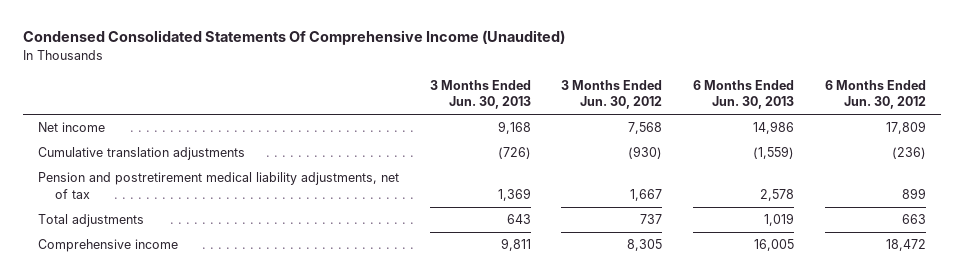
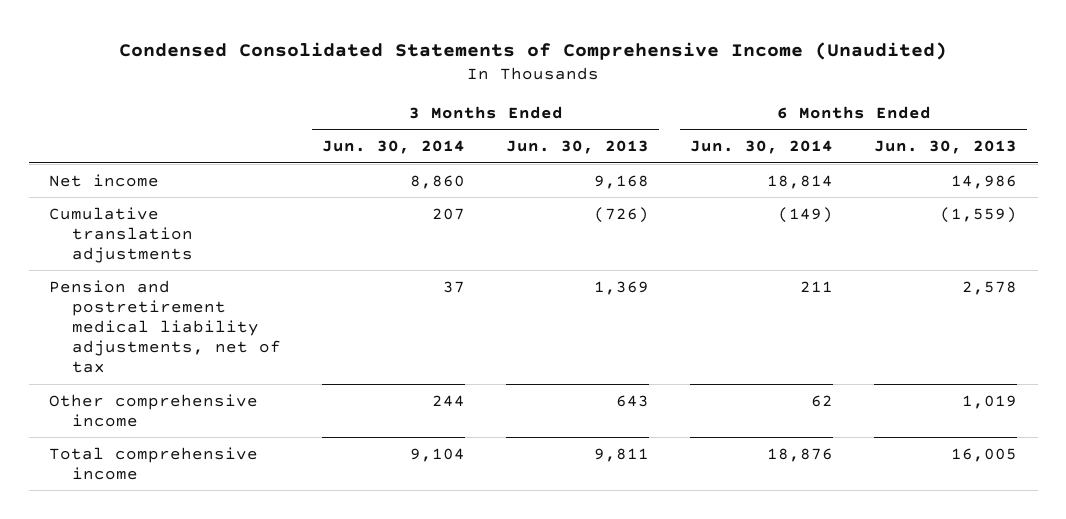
- Condensed Consolidated Statements Of Comprehensive Income (Unaudited)
+ Condensed Consolidated Statements of Comprehensive Income (Unaudited)
- | 3 Months Ended Jun. 30, 2013 | 3 Months Ended Jun. 30, 2012 | 6 Months Ended Jun. 30, 2013 | 6 Months Ended Jun. 30, 2012
+ | 3 Months Ended Jun. 30, 2014 | 3 Months Ended Jun. 30, 2013 | 6 Months Ended Jun. 30, 2014 | 6 Months Ended Jun. 30, 2013
- Total adjustments | 643 | 737 | 1,019 | 663
- Comprehensive income | 9,811 | 8,305 | 16,005 | 18,472
+ Other comprehensive income | 244 | 643 | 62 | 1,019
+ Total comprehensive income | 9,104 | 9,811 | 18,876 | 16,005

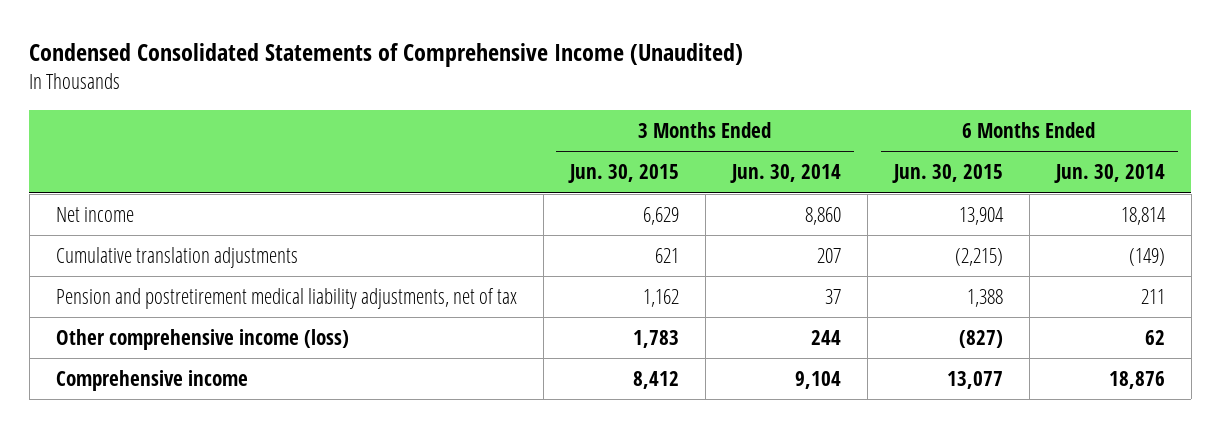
- | 3 Months Ended Jun. 30, 2014 | 3 Months Ended Jun. 30, 2013 | 6 Months Ended Jun. 30, 2014 | 6 Months Ended Jun. 30, 2013
+ | 3 Months Ended Jun. 30, 2015 | 3 Months Ended Jun. 30, 2014 | 6 Months Ended Jun. 30, 2015 | 6 Months Ended Jun. 30, 2014
- Other comprehensive income | 244 | 643 | 62 | 1,019
- Total comprehensive income | 9,104 | 9,811 | 18,876 | 16,005
+ Other comprehensive income (loss) | 1,783 | 244 | (827) | 62
+ Comprehensive income | 8,412 | 9,104 | 13,077 | 18,876

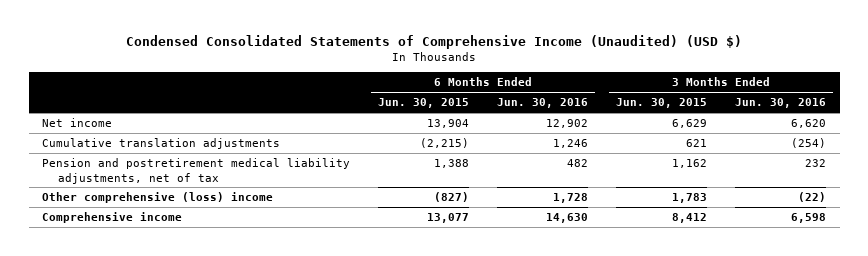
- Condensed Consolidated Statements of Comprehensive Income (Unaudited)
+ Condensed Consolidated Statements of Comprehensive Income (Unaudited) (USD $)
- | 3 Months Ended Jun. 30, 2015 | 3 Months Ended Jun. 30, 2014 | 6 Months Ended Jun. 30, 2015 | 6 Months Ended Jun. 30, 2014
+ | 6 Months Ended Jun. 30, 2015 | 6 Months Ended Jun. 30, 2016 | 3 Months Ended Jun. 30, 2015 | 3 Months Ended Jun. 30, 2016
- Other comprehensive income (loss) | 1,783 | 244 | (827) | 62
+ Other comprehensive (loss) income | (827) | 1,728 | 1,783 | (22)

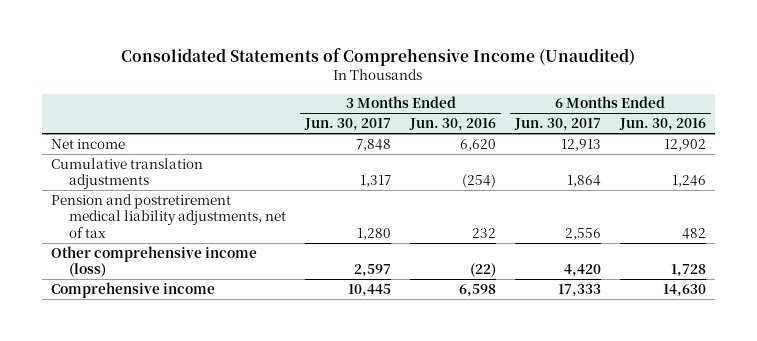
- Condensed Consolidated Statements of Comprehensive Income (Unaudited) (USD $)
+ Consolidated Statements of Comprehensive Income (Unaudited)
- | 6 Months Ended Jun. 30, 2015 | 6 Months Ended Jun. 30, 2016 | 3 Months Ended Jun. 30, 2015 | 3 Months Ended Jun. 30, 2016
+ | 3 Months Ended Jun. 30, 2017 | 3 Months Ended Jun. 30, 2016 | 6 Months Ended Jun. 30, 2017 | 6 Months Ended Jun. 30, 2016
- Other comprehensive (loss) income | (827) | 1,728 | 1,783 | (22)
+ Other comprehensive income (loss) | 2,597 | (22) | 4,420 | 1,728

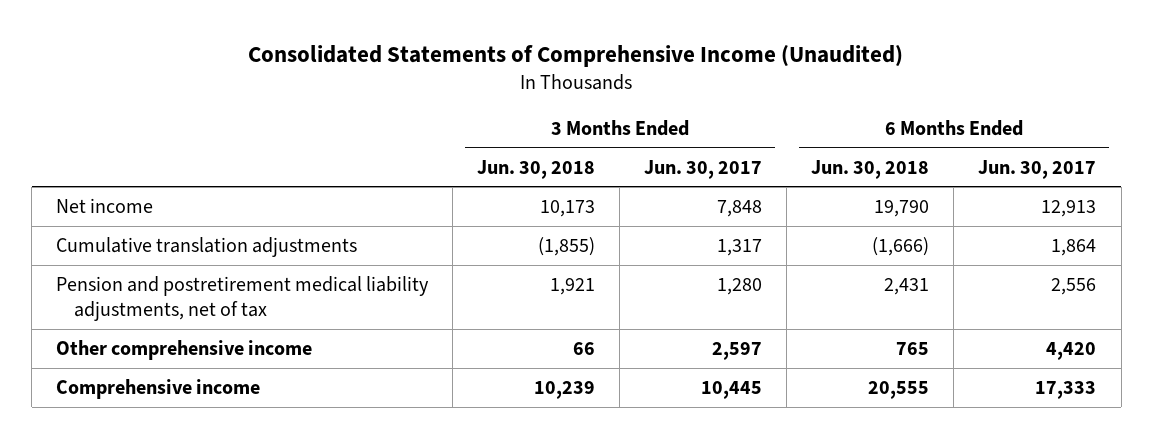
- | 3 Months Ended Jun. 30, 2017 | 3 Months Ended Jun. 30, 2016 | 6 Months Ended Jun. 30, 2017 | 6 Months Ended Jun. 30, 2016
+ | 3 Months Ended Jun. 30, 2018 | 3 Months Ended Jun. 30, 2017 | 6 Months Ended Jun. 30, 2018 | 6 Months Ended Jun. 30, 2017
- Other comprehensive income (loss) | 2,597 | (22) | 4,420 | 1,728
+ Other comprehensive income | 66 | 2,597 | 765 | 4,420

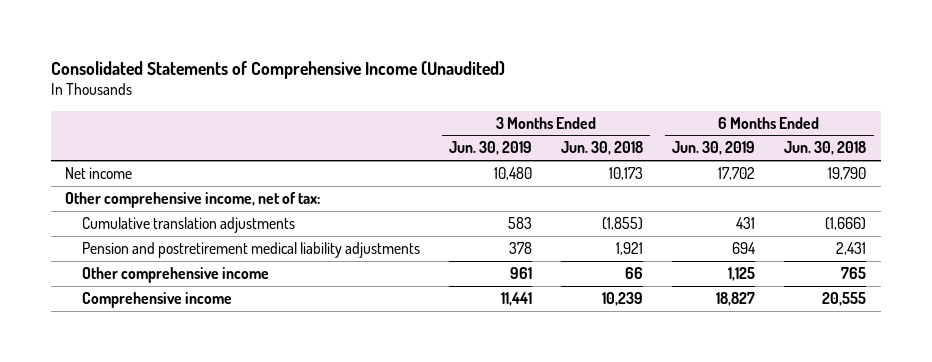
- | 3 Months Ended Jun. 30, 2018 | 3 Months Ended Jun. 30, 2017 | 6 Months Ended Jun. 30, 2018 | 6 Months Ended Jun. 30, 2017
+ | 3 Months Ended Jun. 30, 2019 | 3 Months Ended Jun. 30, 2018 | 6 Months Ended Jun. 30, 2019 | 6 Months Ended Jun. 30, 2018
+ Other comprehensive income, net of tax:
- Pension and postretirement medical liability adjustments, net of tax | 1,921 | 1,280 | 2,431 | 2,556
+ Pension and postretirement medical liability adjustments | 378 | 1,921 | 694 | 2,431

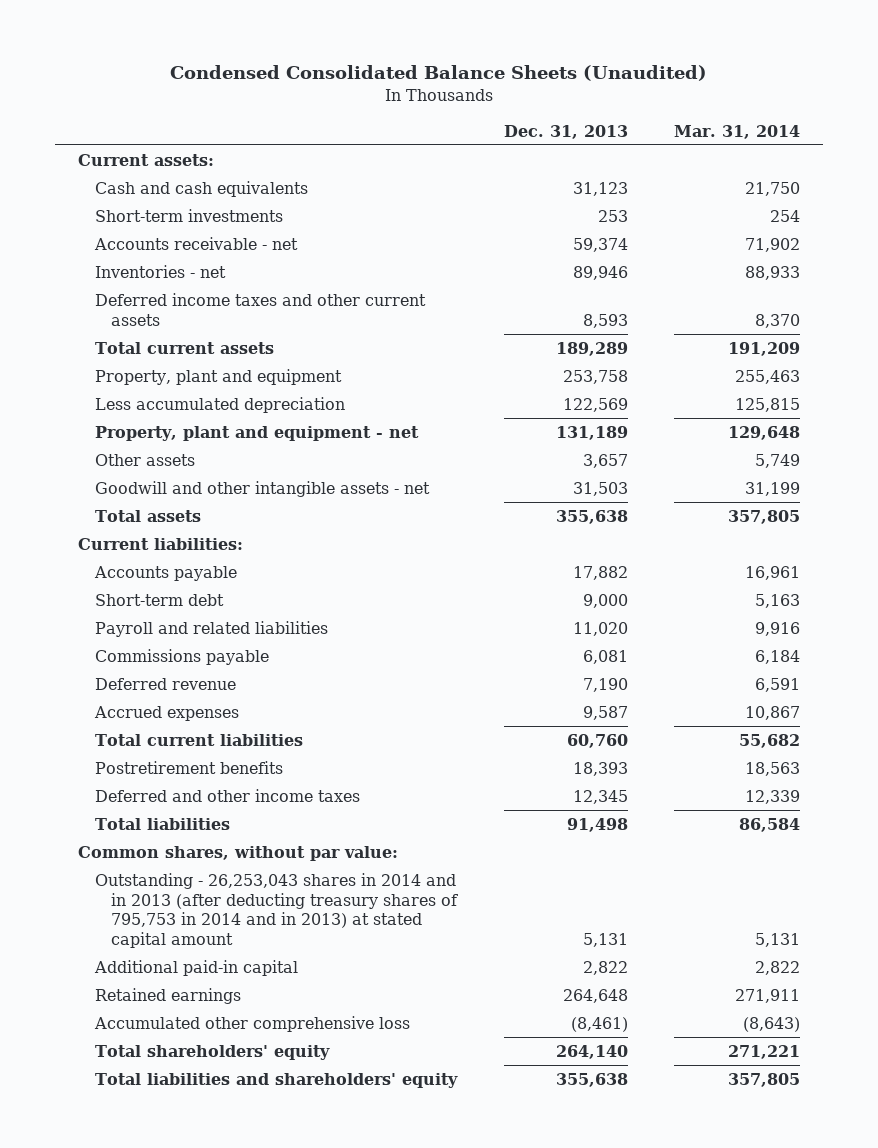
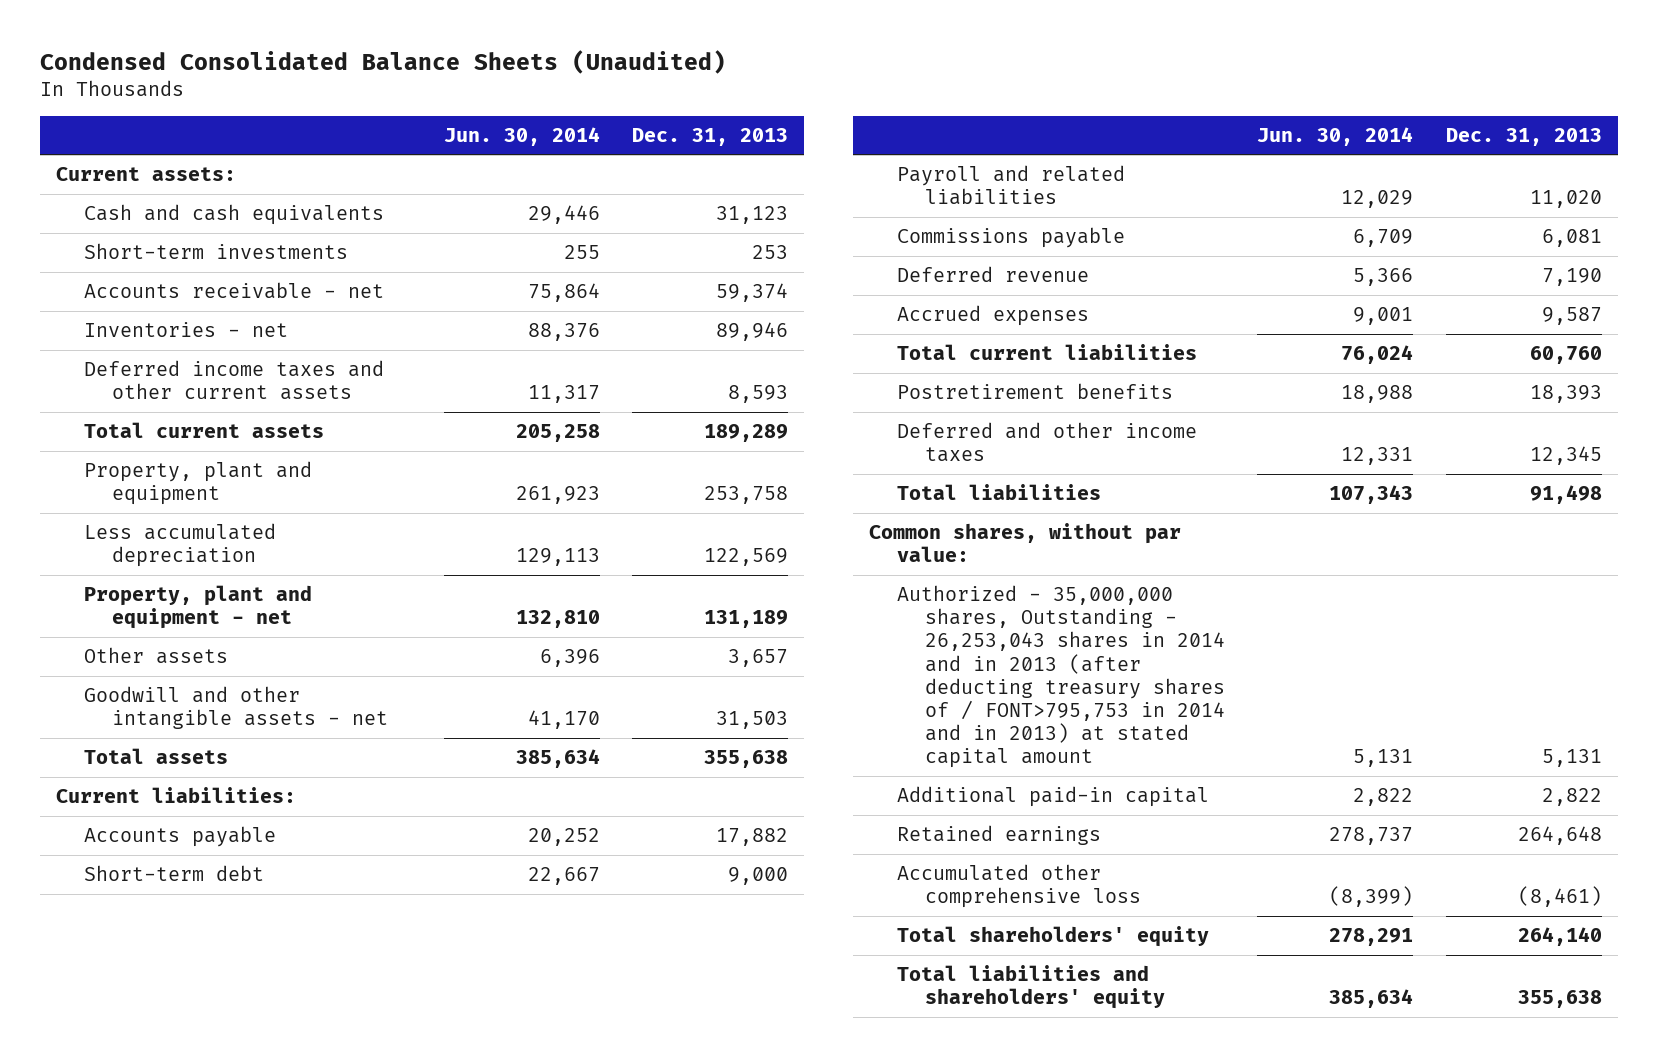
- | Dec. 31, 2013 | Mar. 31, 2014
+ | Jun. 30, 2014 | Dec. 31, 2013
- Outstanding - 26,253,043 shares in 2014 and in 2013 (after deducting treasury shares of 795,753 in 2014 and in 2013) at stated capital amount | 5,131 | 5,131
+ Authorized - 35,000,000 shares, Outstanding - 26,253,043 shares in 2014 and in 2013 (after deducting treasury shares of / FONT>795,753 in 2014 and in 2013) at stated capital amount | 5,131 | 5,131

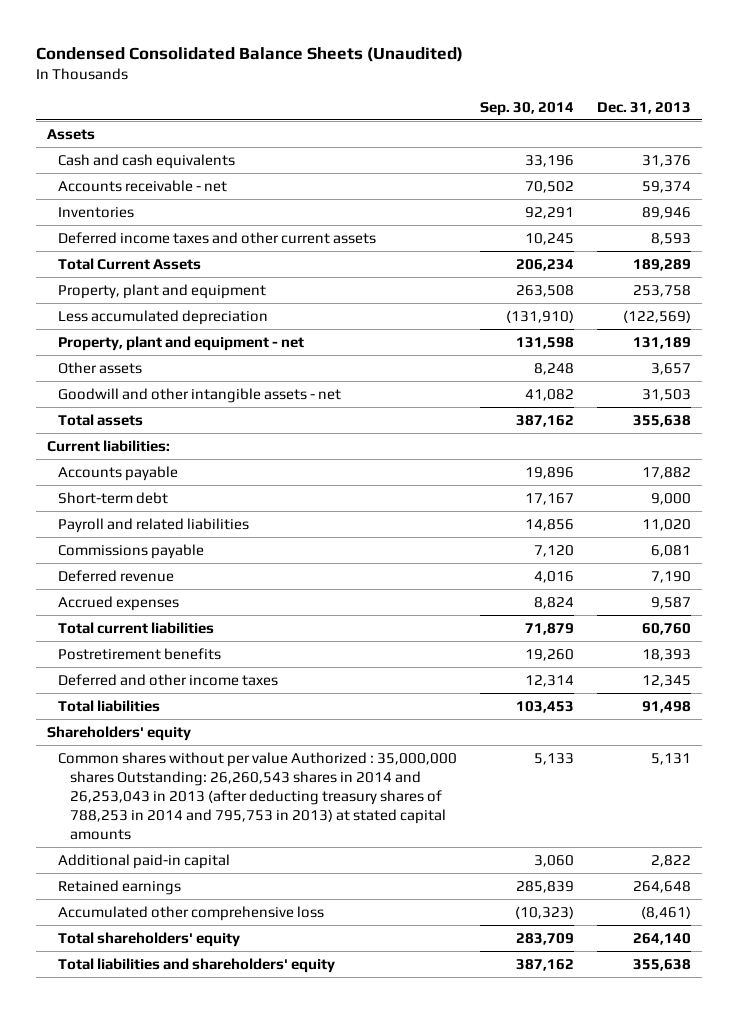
- | Jun. 30, 2014 | Dec. 31, 2013
+ | Sep. 30, 2014 | Dec. 31, 2013
- Current assets:
- Cash and cash equivalents | 29,446 | 31,123
- Short-term investments | 255 | 253
+ Assets
+ Cash and cash equivalents | 33,196 | 31,376
- Inventories - net | 88,376 | 89,946
+ Inventories | 92,291 | 89,946
- Total current assets | 205,258 | 189,289
+ Total Current Assets | 206,234 | 189,289
- Less accumulated depreciation | 129,113 | 122,569
+ Less accumulated depreciation | (131,910) | (122,569)
- Common shares, without par value:
- Authorized - 35,000,000 shares, Outstanding - 26,253,043 shares in 2014 and in 2013 (after deducting treasury shares of / FONT>795,753 in 2014 and in 2013) at stated capital amount | 5,131 | 5,131
+ Shareholders' equity
+ Common shares without per value Authorized : 35,000,000 shares Outstanding: 26,260,543 shares in 2014 and 26,253,043 in 2013 (after deducting treasury shares of 788,253 in 2014 and 795,753 in 2013) at stated capital amounts | 5,133 | 5,131

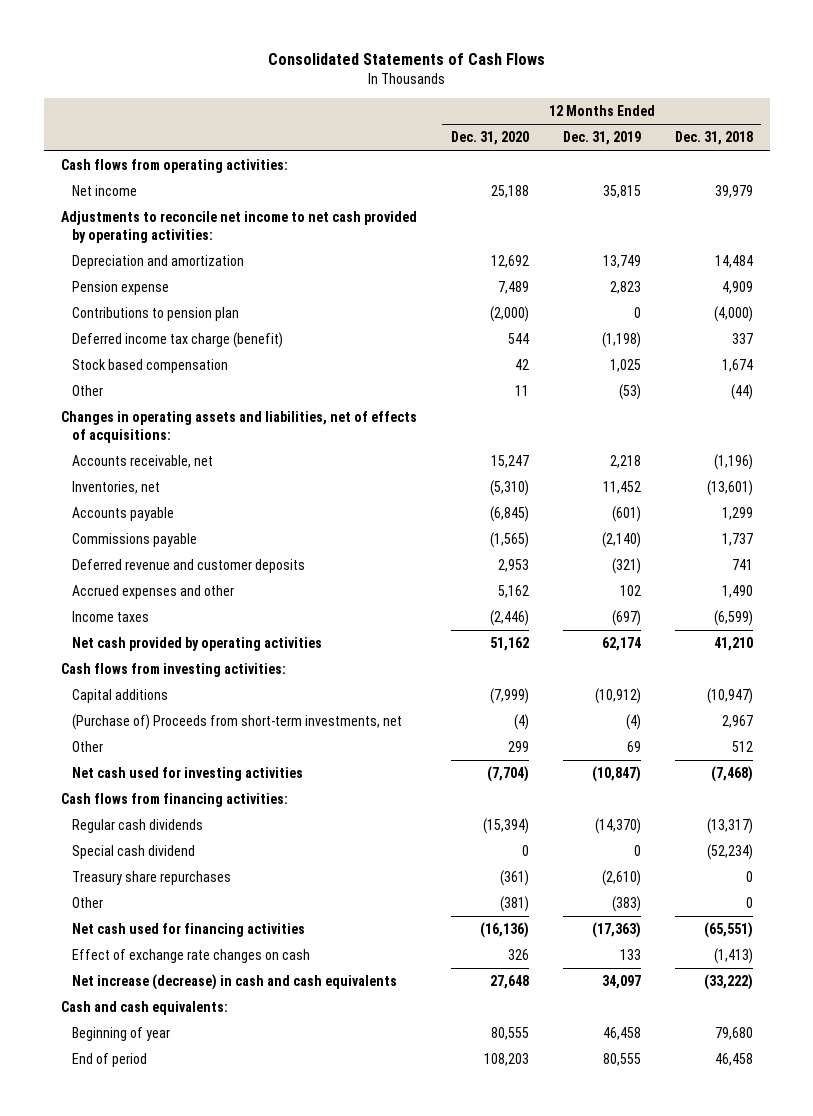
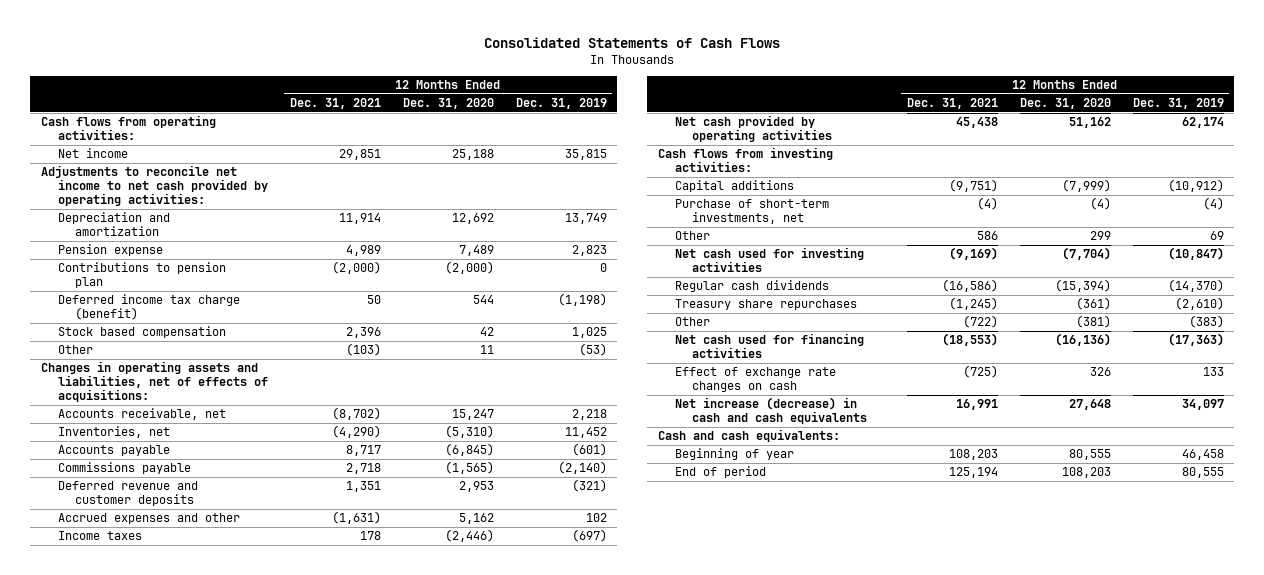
- | 12 Months Ended Dec. 31, 2020 | 12 Months Ended Dec. 31, 2019 | 12 Months Ended Dec. 31, 2018
+ | 12 Months Ended Dec. 31, 2021 | 12 Months Ended Dec. 31, 2020 | 12 Months Ended Dec. 31, 2019
- (Purchase of) Proceeds from short-term investments, net | (4) | (4) | 2,967
+ Purchase of short-term investments, net | (4) | (4) | (4)
- Cash flows from financing activities:
- Special cash dividend | 0 | 0 | (52,234)

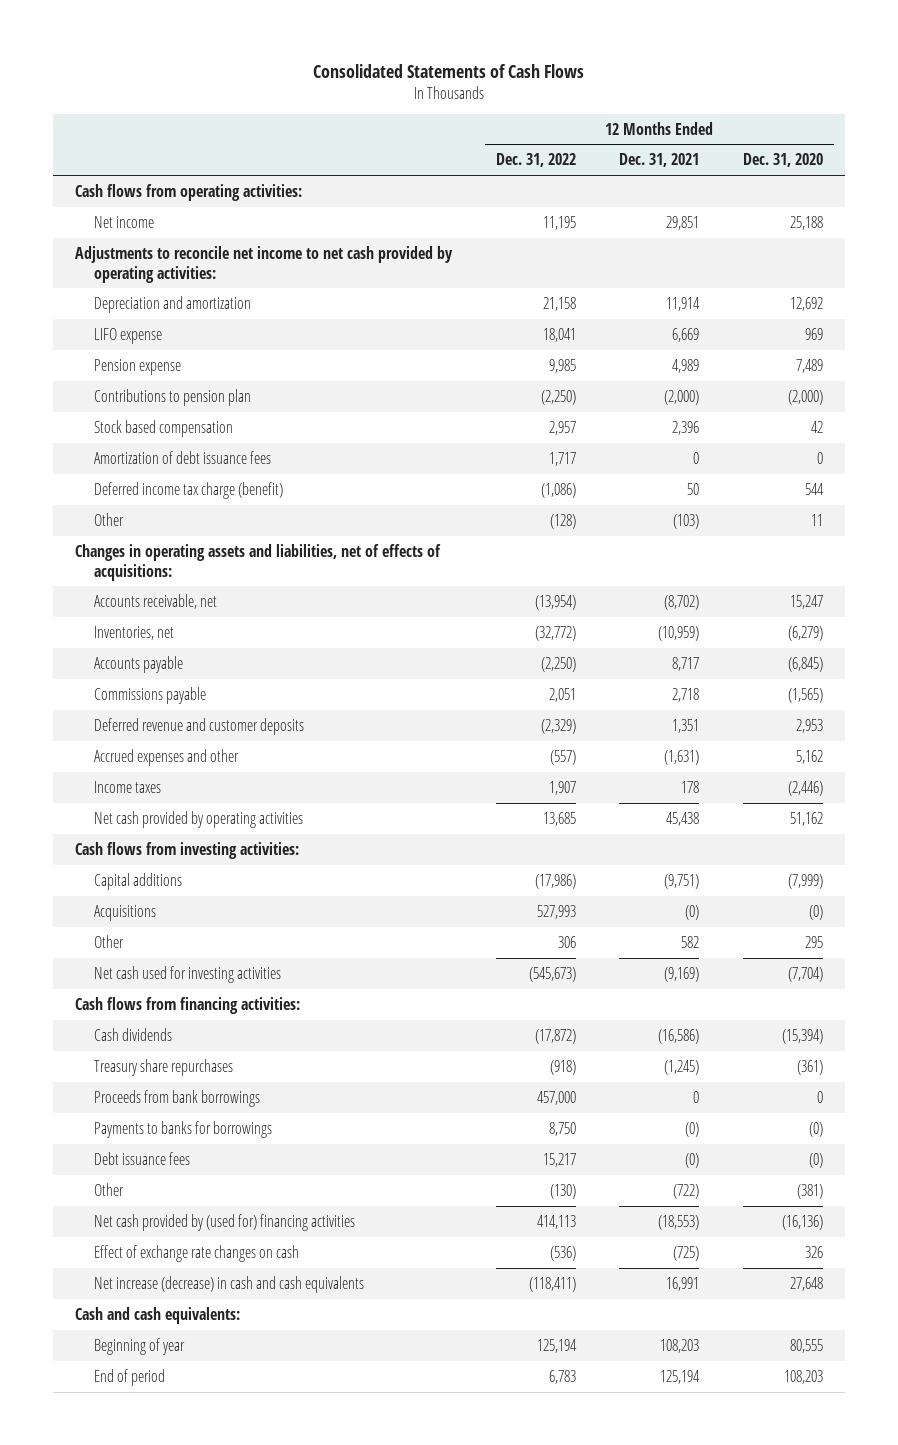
- | 12 Months Ended Dec. 31, 2021 | 12 Months Ended Dec. 31, 2020 | 12 Months Ended Dec. 31, 2019
+ | 12 Months Ended Dec. 31, 2022 | 12 Months Ended Dec. 31, 2021 | 12 Months Ended Dec. 31, 2020
+ LIFO expense | 18,041 | 6,669 | 969
+ Amortization of debt issuance fees | 1,717 | 0 | 0
moved down: Deferred income tax charge (benefit) | (1,086) | 50 | 544
- Inventories, net | (4,290) | (5,310) | 11,452
+ Inventories, net | (32,772) | (10,959) | (6,279)
- Purchase of short-term investments, net | (4) | (4) | (4)
- Other | 586 | 299 | 69
+ Acquisitions | 527,993 | (0) | (0)
+ Other | 306 | 582 | 295
- Regular cash dividends | (16,586) | (15,394) | (14,370)
+ Cash flows from financing activities:
+ Cash dividends | (17,872) | (16,586) | (15,394)
+ Proceeds from bank borrowings | 457,000 | 0 | 0
+ Payments to banks for borrowings | 8,750 | (0) | (0)
+ Debt issuance fees | 15,217 | (0) | (0)
- Net cash used for financing activities | (18,553) | (16,136) | (17,363)
+ Net cash provided by (used for) financing activities | 414,113 | (18,553) | (16,136)

